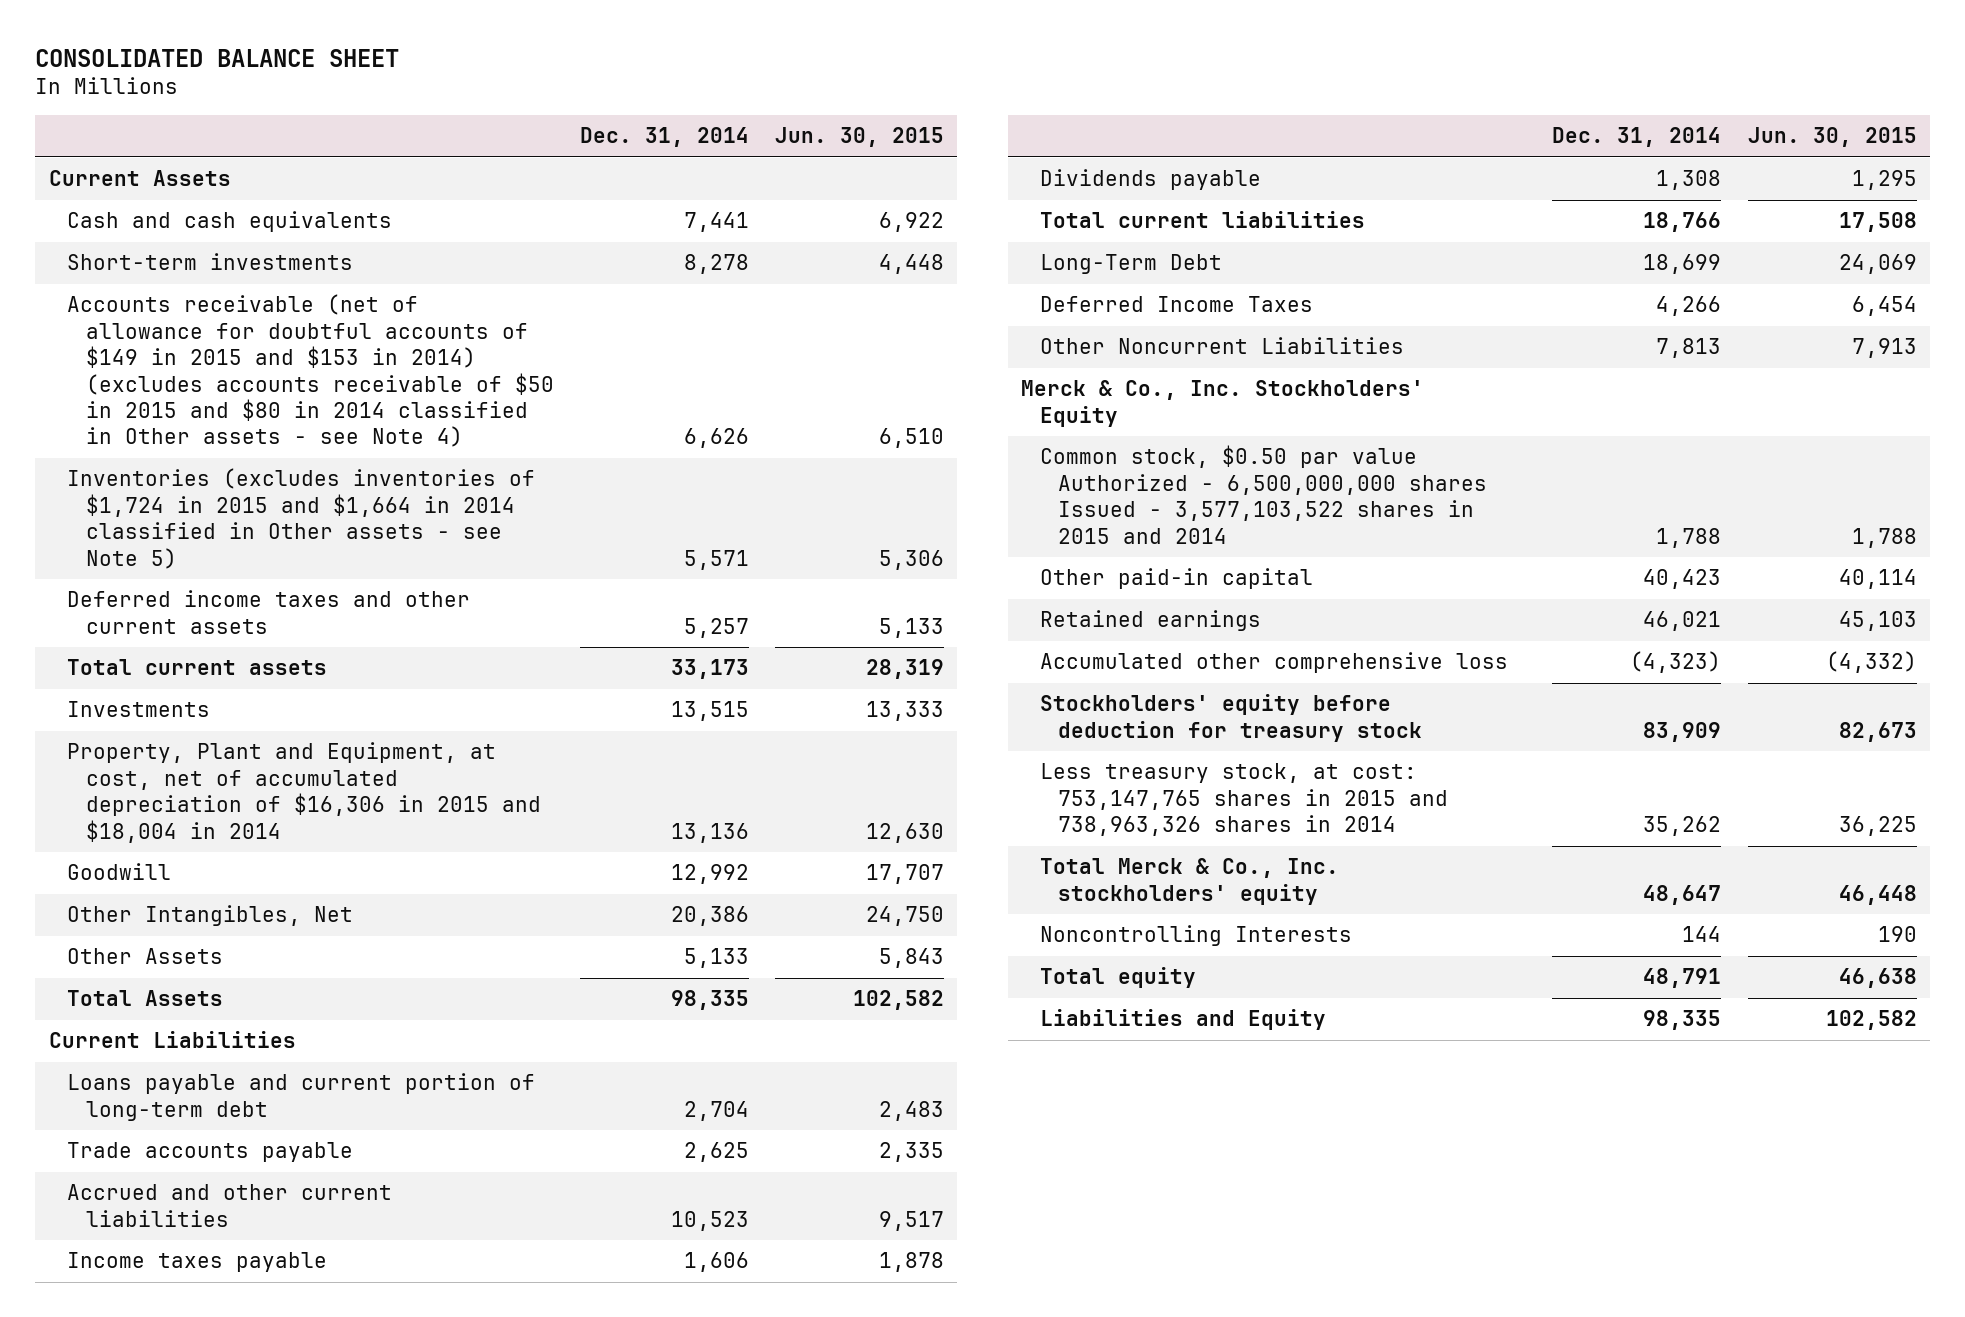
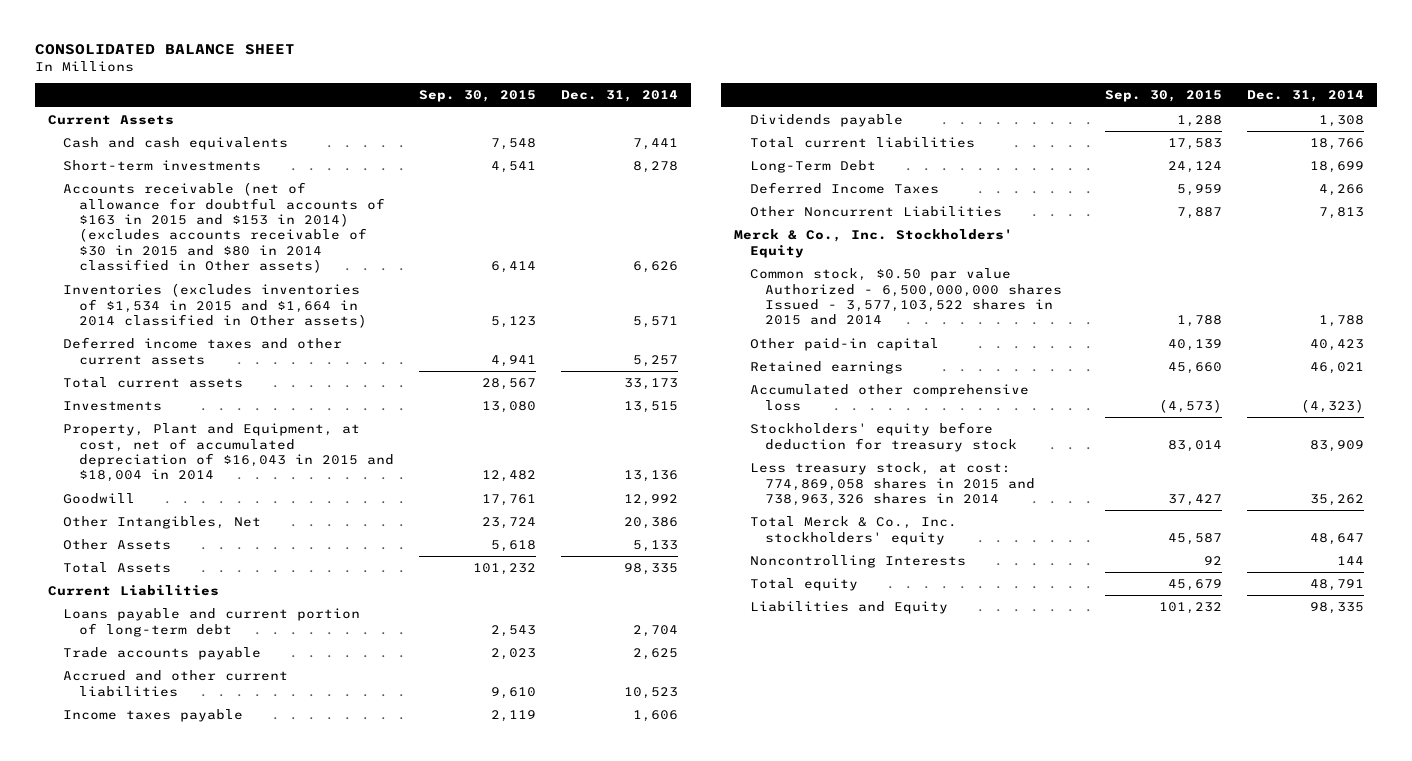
- | Dec. 31, 2014 | Jun. 30, 2015
+ | Sep. 30, 2015 | Dec. 31, 2014
- Accounts receivable (net of allowance for doubtful accounts of $149 in 2015 and $153 in 2014) (excludes accounts receivable of $50 in 2015 and $80 in 2014 classified in Other assets - see Note 4) | 6,626 | 6,510
- Inventories (excludes inventories of $1,724 in 2015 and $1,664 in 2014 classified in Other assets - see Note 5) | 5,571 | 5,306
+ Accounts receivable (net of allowance for doubtful accounts of $163 in 2015 and $153 in 2014) (excludes accounts receivable of $30 in 2015 and $80 in 2014 classified in Other assets) | 6,414 | 6,626
+ Inventories (excludes inventories of $1,534 in 2015 and $1,664 in 2014 classified in Other assets) | 5,123 | 5,571
- Property, Plant and Equipment, at cost, net of accumulated depreciation of $16,306 in 2015 and $18,004 in 2014 | 13,136 | 12,630
+ Property, Plant and Equipment, at cost, net of accumulated depreciation of $16,043 in 2015 and $18,004 in 2014 | 12,482 | 13,136
- Less treasury stock, at cost: 753,147,765 shares in 2015 and 738,963,326 shares in 2014 | 35,262 | 36,225
+ Less treasury stock, at cost: 774,869,058 shares in 2015 and 738,963,326 shares in 2014 | 37,427 | 35,262

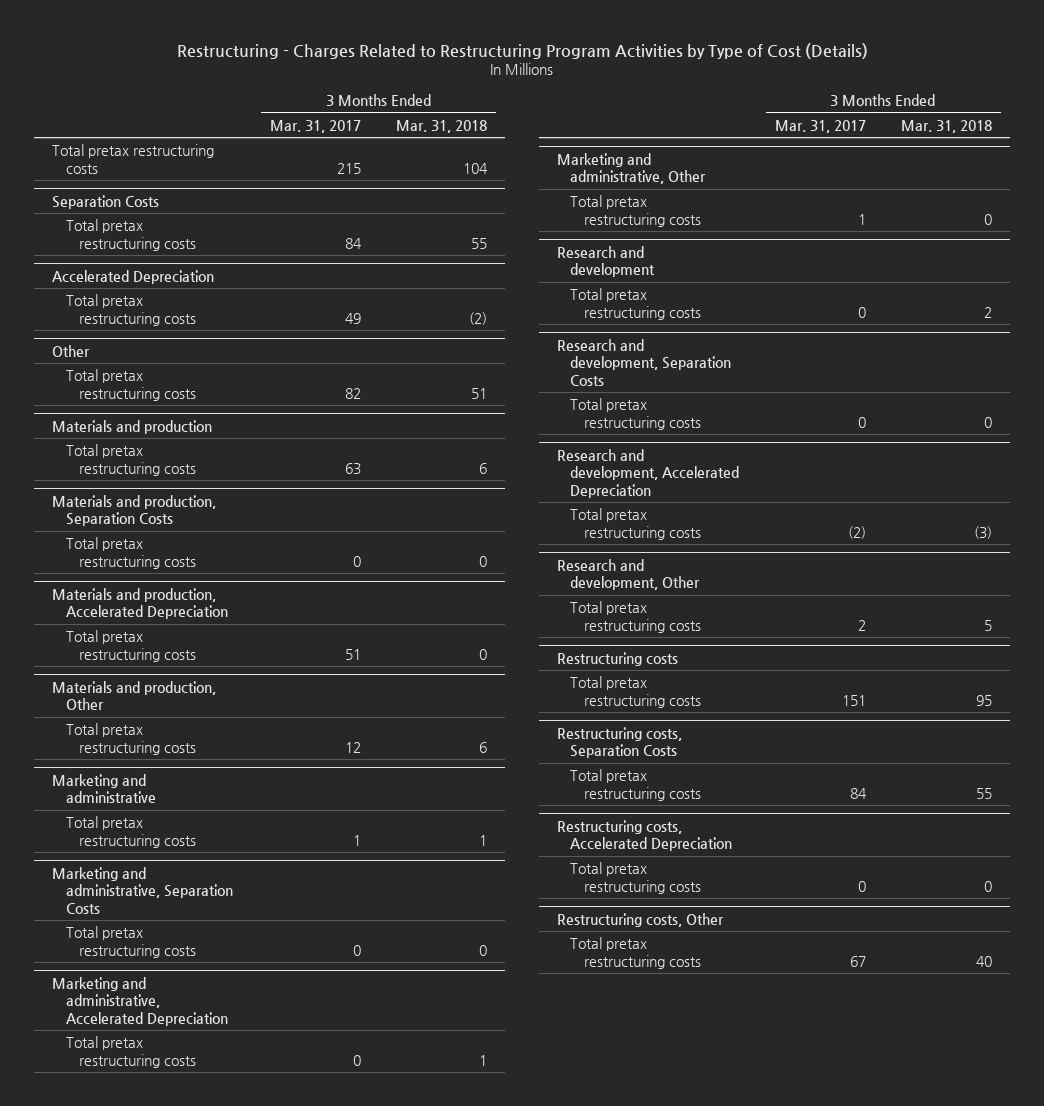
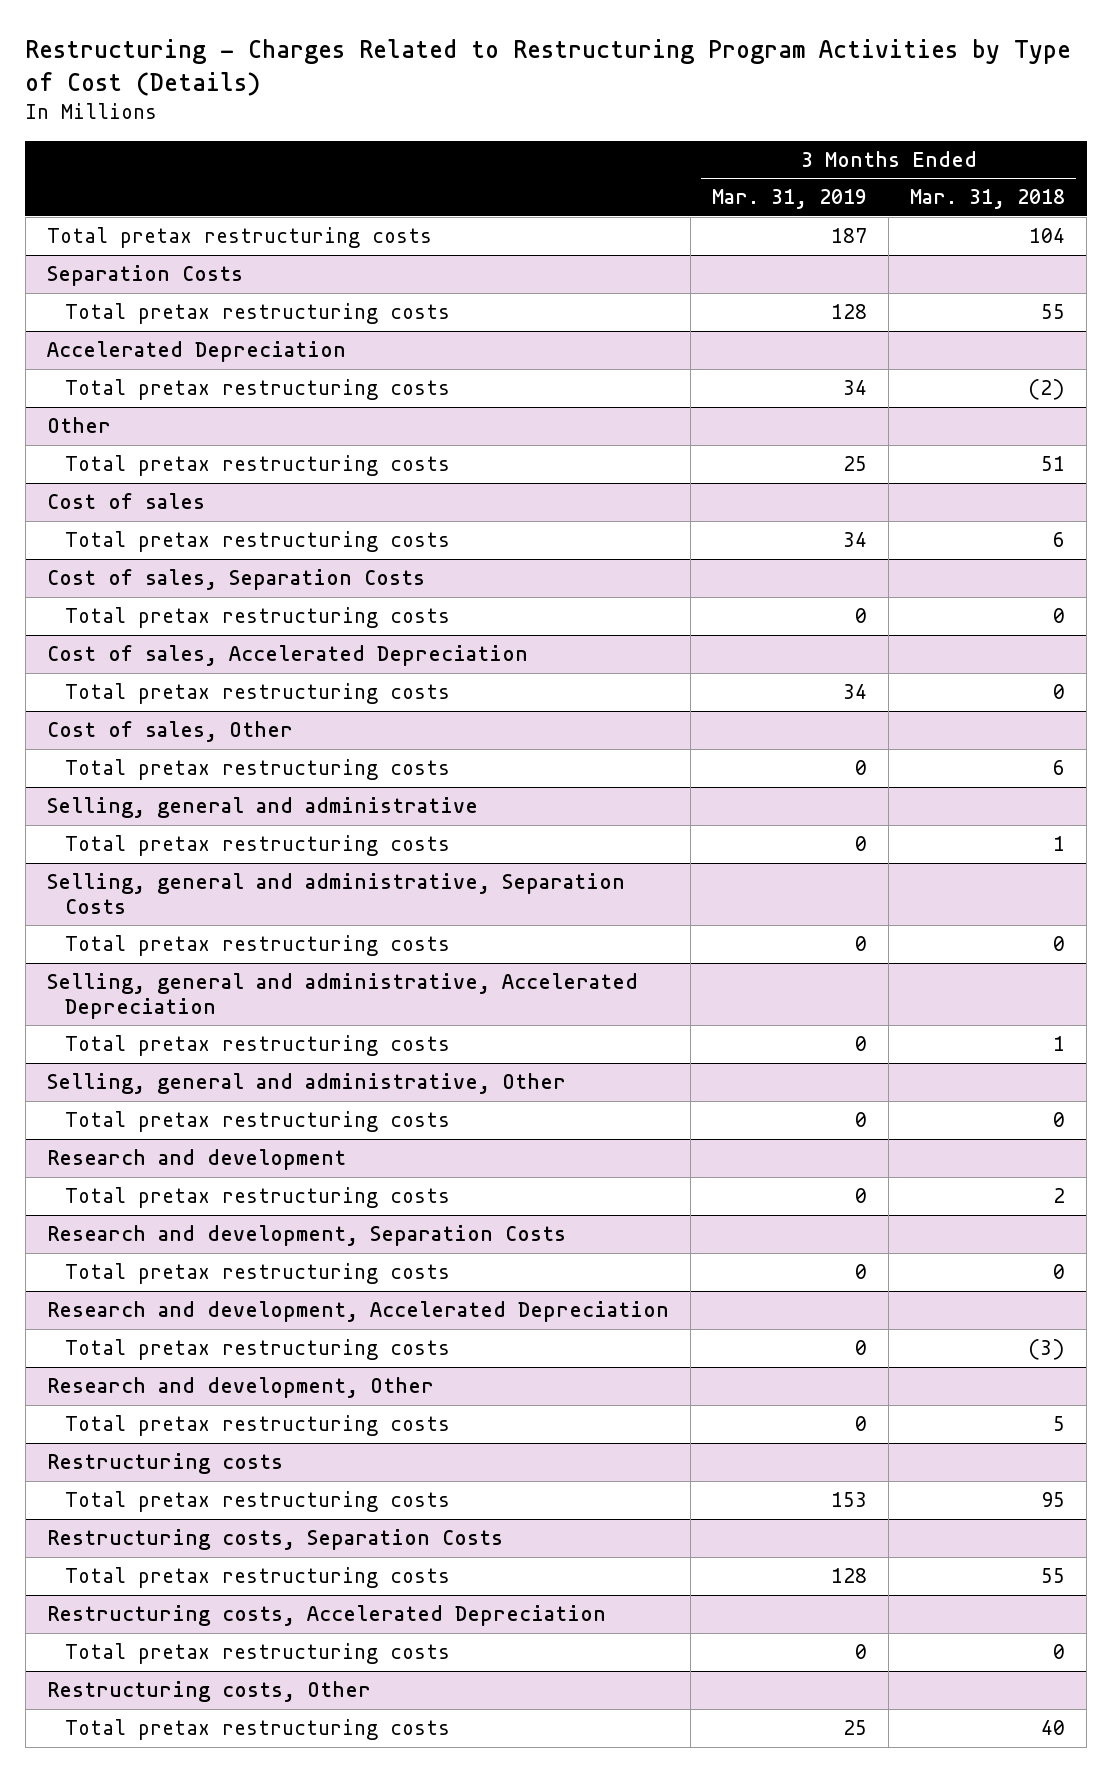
- | 3 Months Ended Mar. 31, 2017 | 3 Months Ended Mar. 31, 2018
+ | 3 Months Ended Mar. 31, 2019 | 3 Months Ended Mar. 31, 2018
- Materials and production
+ Cost of sales
- Materials and production, Separation Costs
+ Cost of sales, Separation Costs
- Materials and production, Accelerated Depreciation
+ Cost of sales, Accelerated Depreciation
- Materials and production, Other
+ Cost of sales, Other
- Marketing and administrative
+ Selling, general and administrative
- Marketing and administrative, Separation Costs
+ Selling, general and administrative, Separation Costs
- Marketing and administrative, Accelerated Depreciation
+ Selling, general and administrative, Accelerated Depreciation
- Marketing and administrative, Other
+ Selling, general and administrative, Other

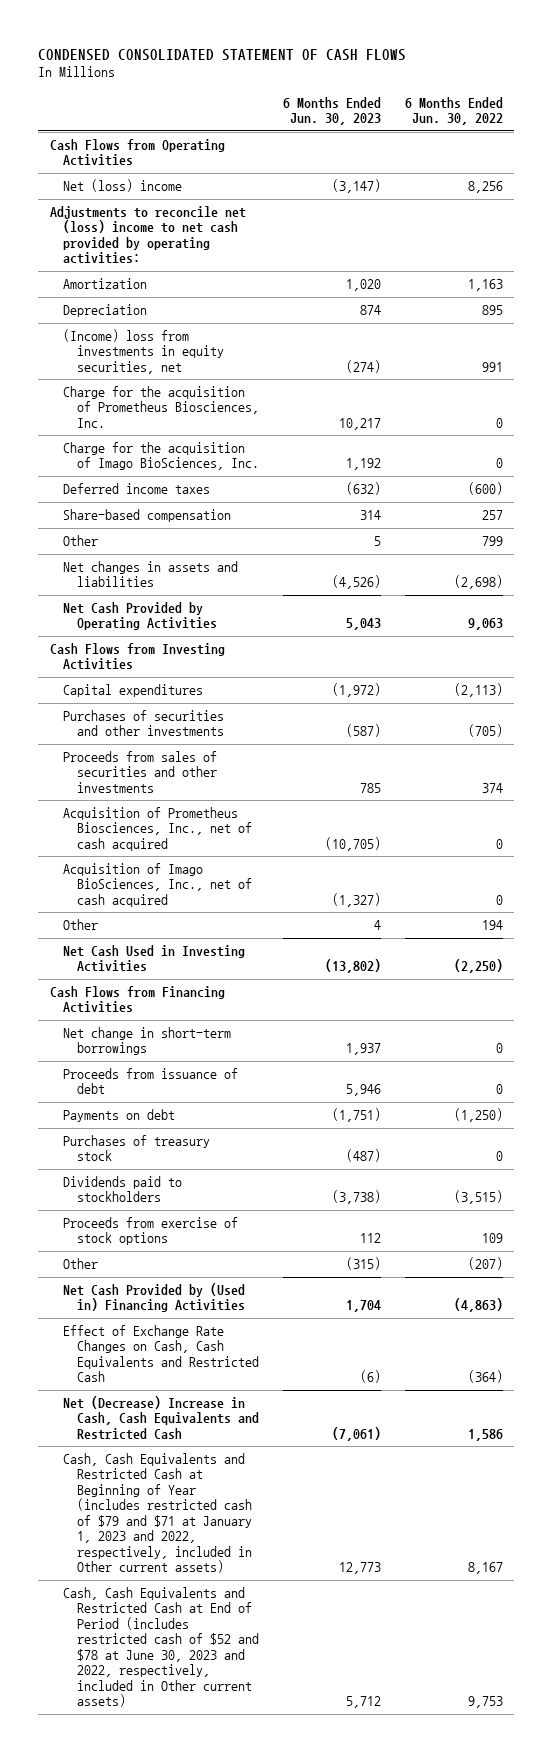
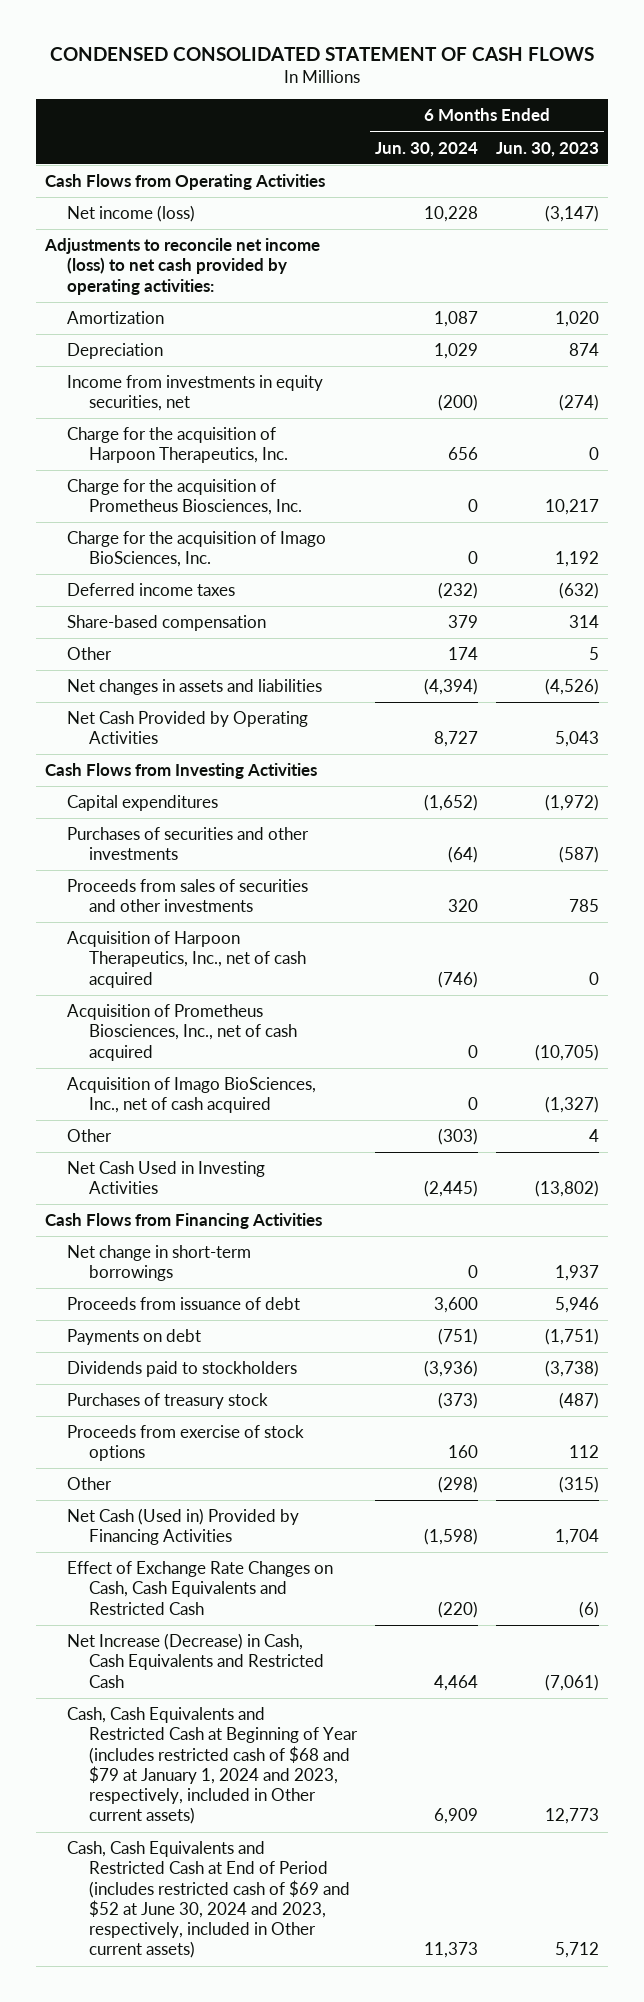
- | 6 Months Ended Jun. 30, 2023 | 6 Months Ended Jun. 30, 2022
+ | 6 Months Ended Jun. 30, 2024 | 6 Months Ended Jun. 30, 2023
- Net (loss) income | (3,147) | 8,256
- Adjustments to reconcile net (loss) income to net cash provided by operating activities:
+ Net income (loss) | 10,228 | (3,147)
+ Adjustments to reconcile net income (loss) to net cash provided by operating activities:
- (Income) loss from investments in equity securities, net | (274) | 991
+ Income from investments in equity securities, net | (200) | (274)
+ Charge for the acquisition of Harpoon Therapeutics, Inc. | 656 | 0
+ Acquisition of Harpoon Therapeutics, Inc., net of cash acquired | (746) | 0
moved down: Purchases of treasury stock | (373) | (487)
- Net Cash Provided by (Used in) Financing Activities | 1,704 | (4,863)
+ Net Cash (Used in) Provided by Financing Activities | (1,598) | 1,704
- Net (Decrease) Increase in Cash, Cash Equivalents and Restricted Cash | (7,061) | 1,586
- Cash, Cash Equivalents and Restricted Cash at Beginning of Year (includes restricted cash of $79 and $71 at January 1, 2023 and 2022, respectively, included in Other current assets) | 12,773 | 8,167
- Cash, Cash Equivalents and Restricted Cash at End of Period (includes restricted cash of $52 and $78 at June 30, 2023 and 2022, respectively, included in Other current assets) | 5,712 | 9,753
+ Net Increase (Decrease) in Cash, Cash Equivalents and Restricted Cash | 4,464 | (7,061)
+ Cash, Cash Equivalents and Restricted Cash at Beginning of Year (includes restricted cash of $68 and $79 at January 1, 2024 and 2023, respectively, included in Other current assets) | 6,909 | 12,773
+ Cash, Cash Equivalents and Restricted Cash at End of Period (includes restricted cash of $69 and $52 at June 30, 2024 and 2023, respectively, included in Other current assets) | 11,373 | 5,712

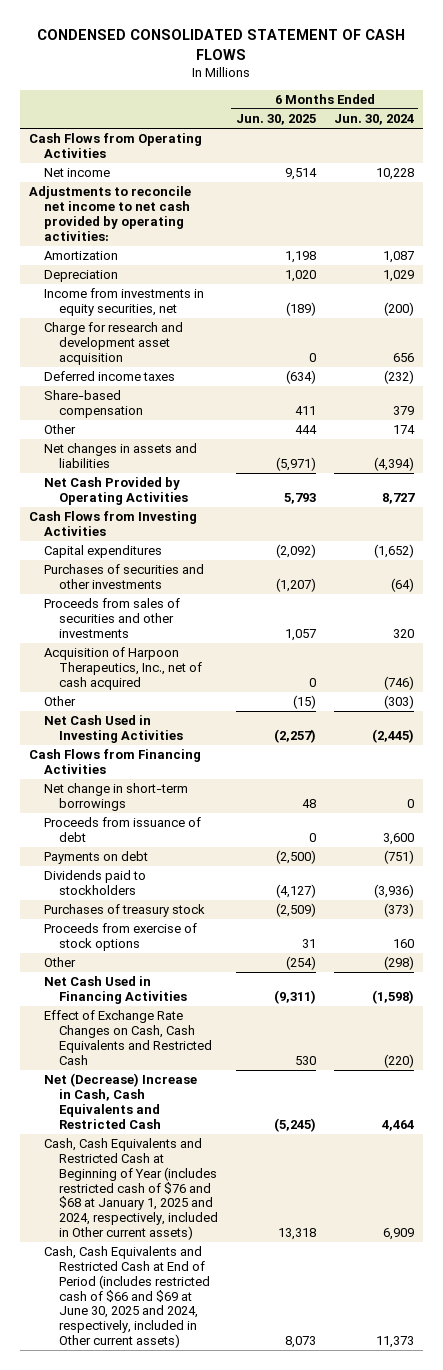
- | 6 Months Ended Jun. 30, 2024 | 6 Months Ended Jun. 30, 2023
+ | 6 Months Ended Jun. 30, 2025 | 6 Months Ended Jun. 30, 2024
- Net income (loss) | 10,228 | (3,147)
- Adjustments to reconcile net income (loss) to net cash provided by operating activities:
+ Net income | 9,514 | 10,228
+ Adjustments to reconcile net income to net cash provided by operating activities:
- Charge for the acquisition of Harpoon Therapeutics, Inc. | 656 | 0
- Charge for the acquisition of Prometheus Biosciences, Inc. | 0 | 10,217
- Charge for the acquisition of Imago BioSciences, Inc. | 0 | 1,192
+ Charge for research and development asset acquisition | 0 | 656
- Acquisition of Prometheus Biosciences, Inc., net of cash acquired | 0 | (10,705)
- Acquisition of Imago BioSciences, Inc., net of cash acquired | 0 | (1,327)
- Net Cash (Used in) Provided by Financing Activities | (1,598) | 1,704
+ Net Cash Used in Financing Activities | (9,311) | (1,598)
- Net Increase (Decrease) in Cash, Cash Equivalents and Restricted Cash | 4,464 | (7,061)
- Cash, Cash Equivalents and Restricted Cash at Beginning of Year (includes restricted cash of $68 and $79 at January 1, 2024 and 2023, respectively, included in Other current assets) | 6,909 | 12,773
- Cash, Cash Equivalents and Restricted Cash at End of Period (includes restricted cash of $69 and $52 at June 30, 2024 and 2023, respectively, included in Other current assets) | 11,373 | 5,712
+ Net (Decrease) Increase in Cash, Cash Equivalents and Restricted Cash | (5,245) | 4,464
+ Cash, Cash Equivalents and Restricted Cash at Beginning of Year (includes restricted cash of $76 and $68 at January 1, 2025 and 2024, respectively, included in Other current assets) | 13,318 | 6,909
+ Cash, Cash Equivalents and Restricted Cash at End of Period (includes restricted cash of $66 and $69 at June 30, 2025 and 2024, respectively, included in Other current assets) | 8,073 | 11,373

